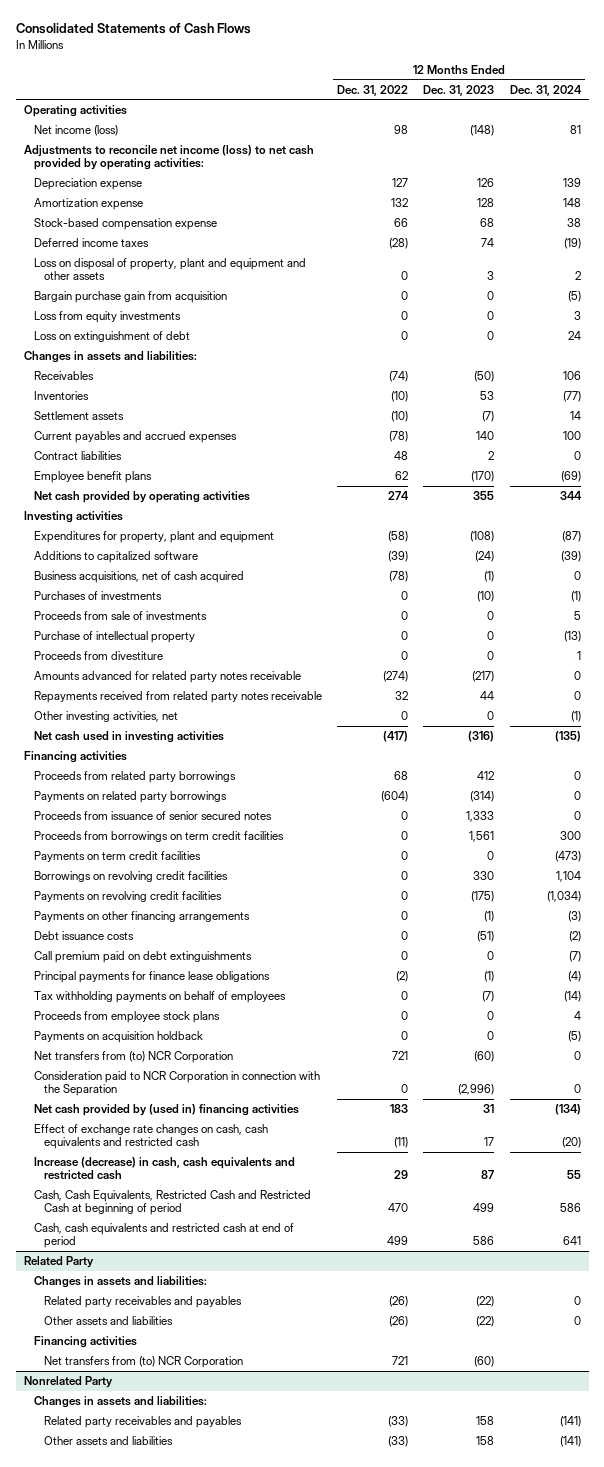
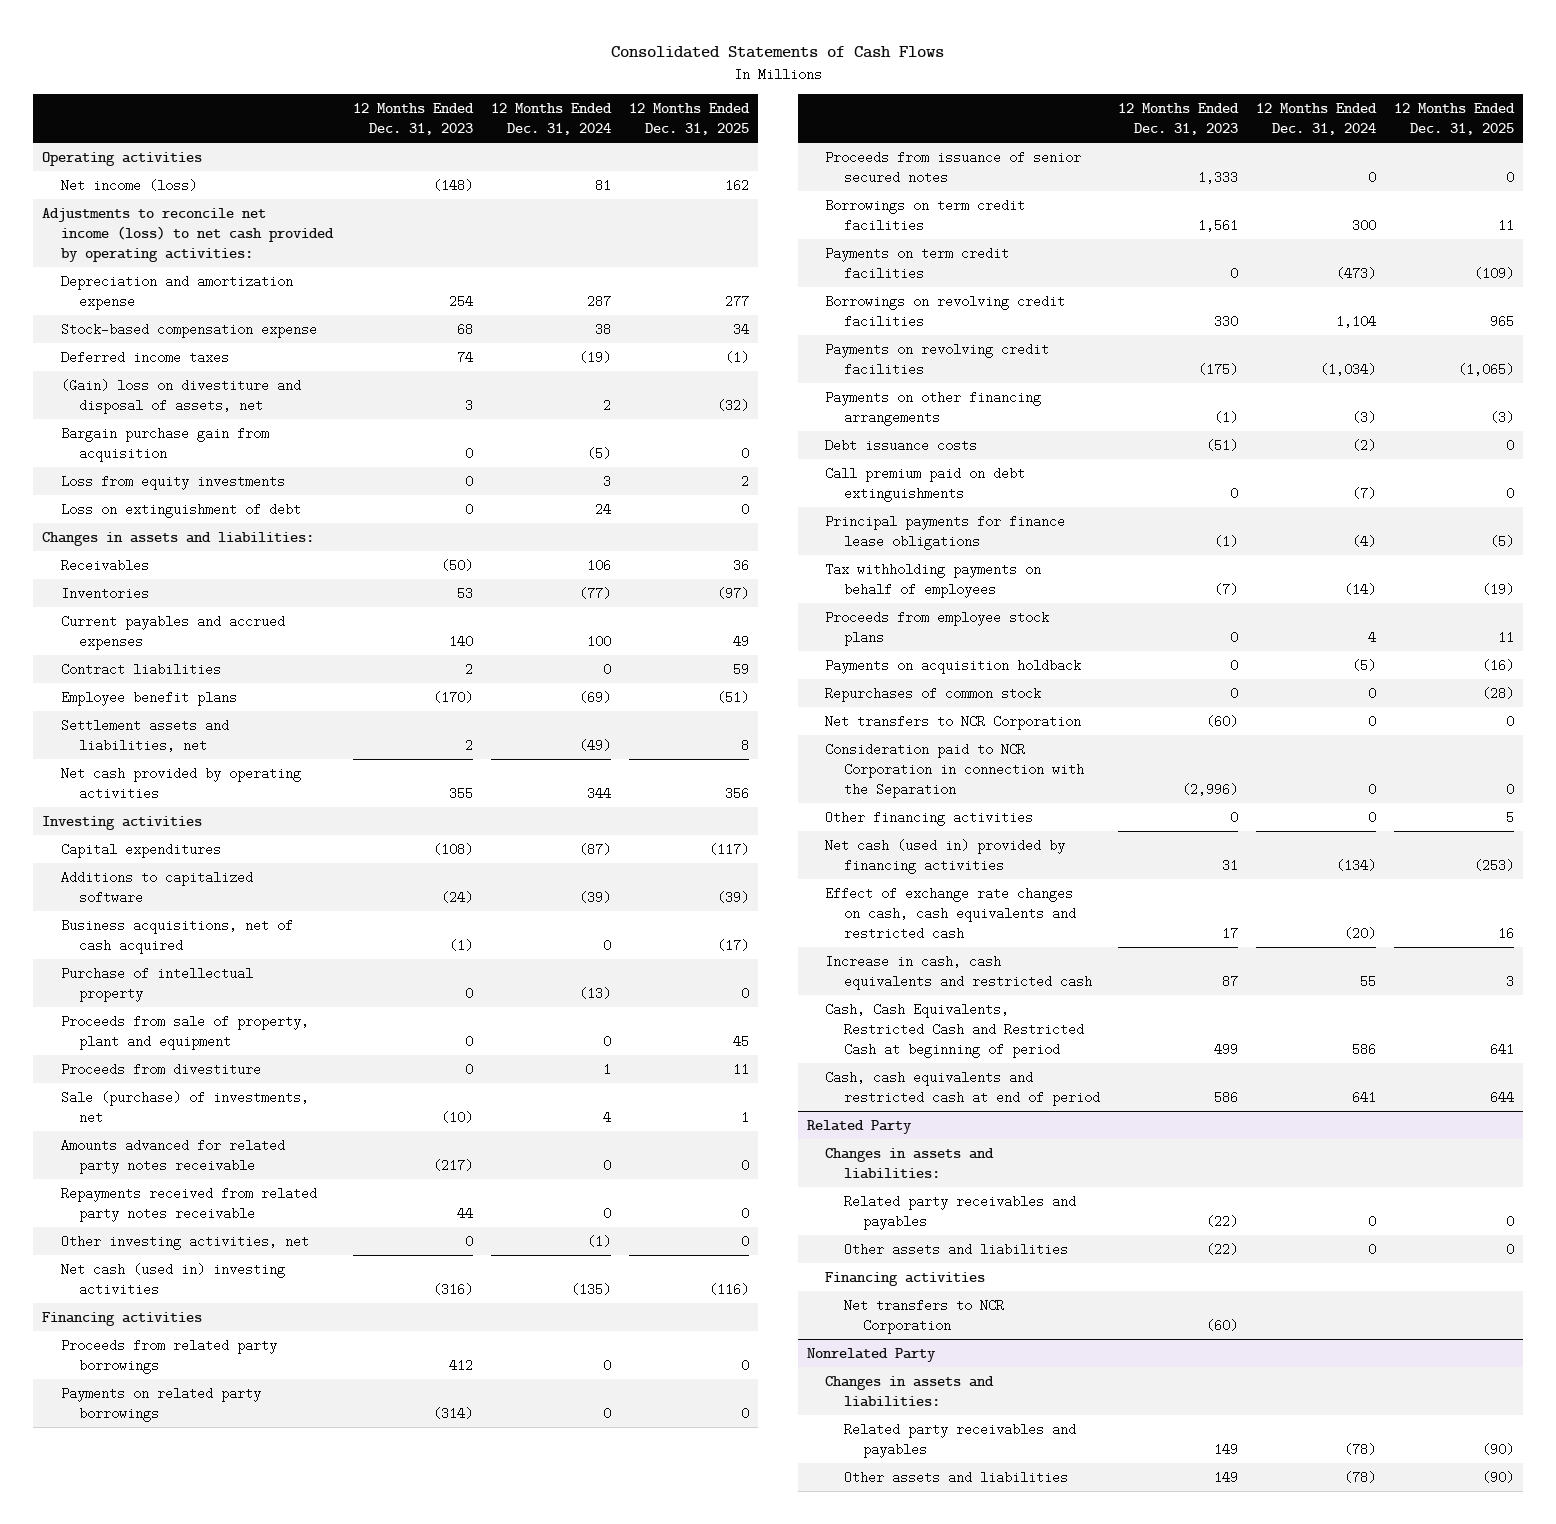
- | 12 Months Ended Dec. 31, 2022 | 12 Months Ended Dec. 31, 2023 | 12 Months Ended Dec. 31, 2024
+ | 12 Months Ended Dec. 31, 2023 | 12 Months Ended Dec. 31, 2024 | 12 Months Ended Dec. 31, 2025
- Depreciation expense | 127 | 126 | 139
- Amortization expense | 132 | 128 | 148
+ Depreciation and amortization expense | 254 | 287 | 277
- Loss on disposal of property, plant and equipment and other assets | 0 | 3 | 2
+ (Gain) loss on divestiture and disposal of assets, net | 3 | 2 | (32)
- Settlement assets | (10) | (7) | 14
+ Settlement assets and liabilities, net | 2 | (49) | 8
- Expenditures for property, plant and equipment | (58) | (108) | (87)
+ Capital expenditures | (108) | (87) | (117)
- Purchases of investments | 0 | (10) | (1)
- Proceeds from sale of investments | 0 | 0 | 5
+ Proceeds from sale of property, plant and equipment | 0 | 0 | 45
+ Sale (purchase) of investments, net | (10) | 4 | 1
- Net cash used in investing activities | (417) | (316) | (135)
+ Net cash (used in) investing activities | (316) | (135) | (116)
- Proceeds from borrowings on term credit facilities | 0 | 1,561 | 300
+ Borrowings on term credit facilities | 1,561 | 300 | 11
- Net transfers from (to) NCR Corporation | 721 | (60) | 0
+ Repurchases of common stock | 0 | 0 | (28)
+ Net transfers to NCR Corporation | (60) | 0 | 0
- Net cash provided by (used in) financing activities | 183 | 31 | (134)
+ Other financing activities | 0 | 0 | 5
+ Net cash (used in) provided by financing activities | 31 | (134) | (253)
- Increase (decrease) in cash, cash equivalents and restricted cash | 29 | 87 | 55
+ Increase in cash, cash equivalents and restricted cash | 87 | 55 | 3
@ Related Party
- Net transfers from (to) NCR Corporation | 721 | (60) |
+ Net transfers to NCR Corporation | (60) | |
@ Nonrelated Party
- Related party receivables and payables | (33) | 158 | (141)
- Other assets and liabilities | (33) | 158 | (141)
+ Related party receivables and payables | 149 | (78) | (90)
+ Other assets and liabilities | 149 | (78) | (90)

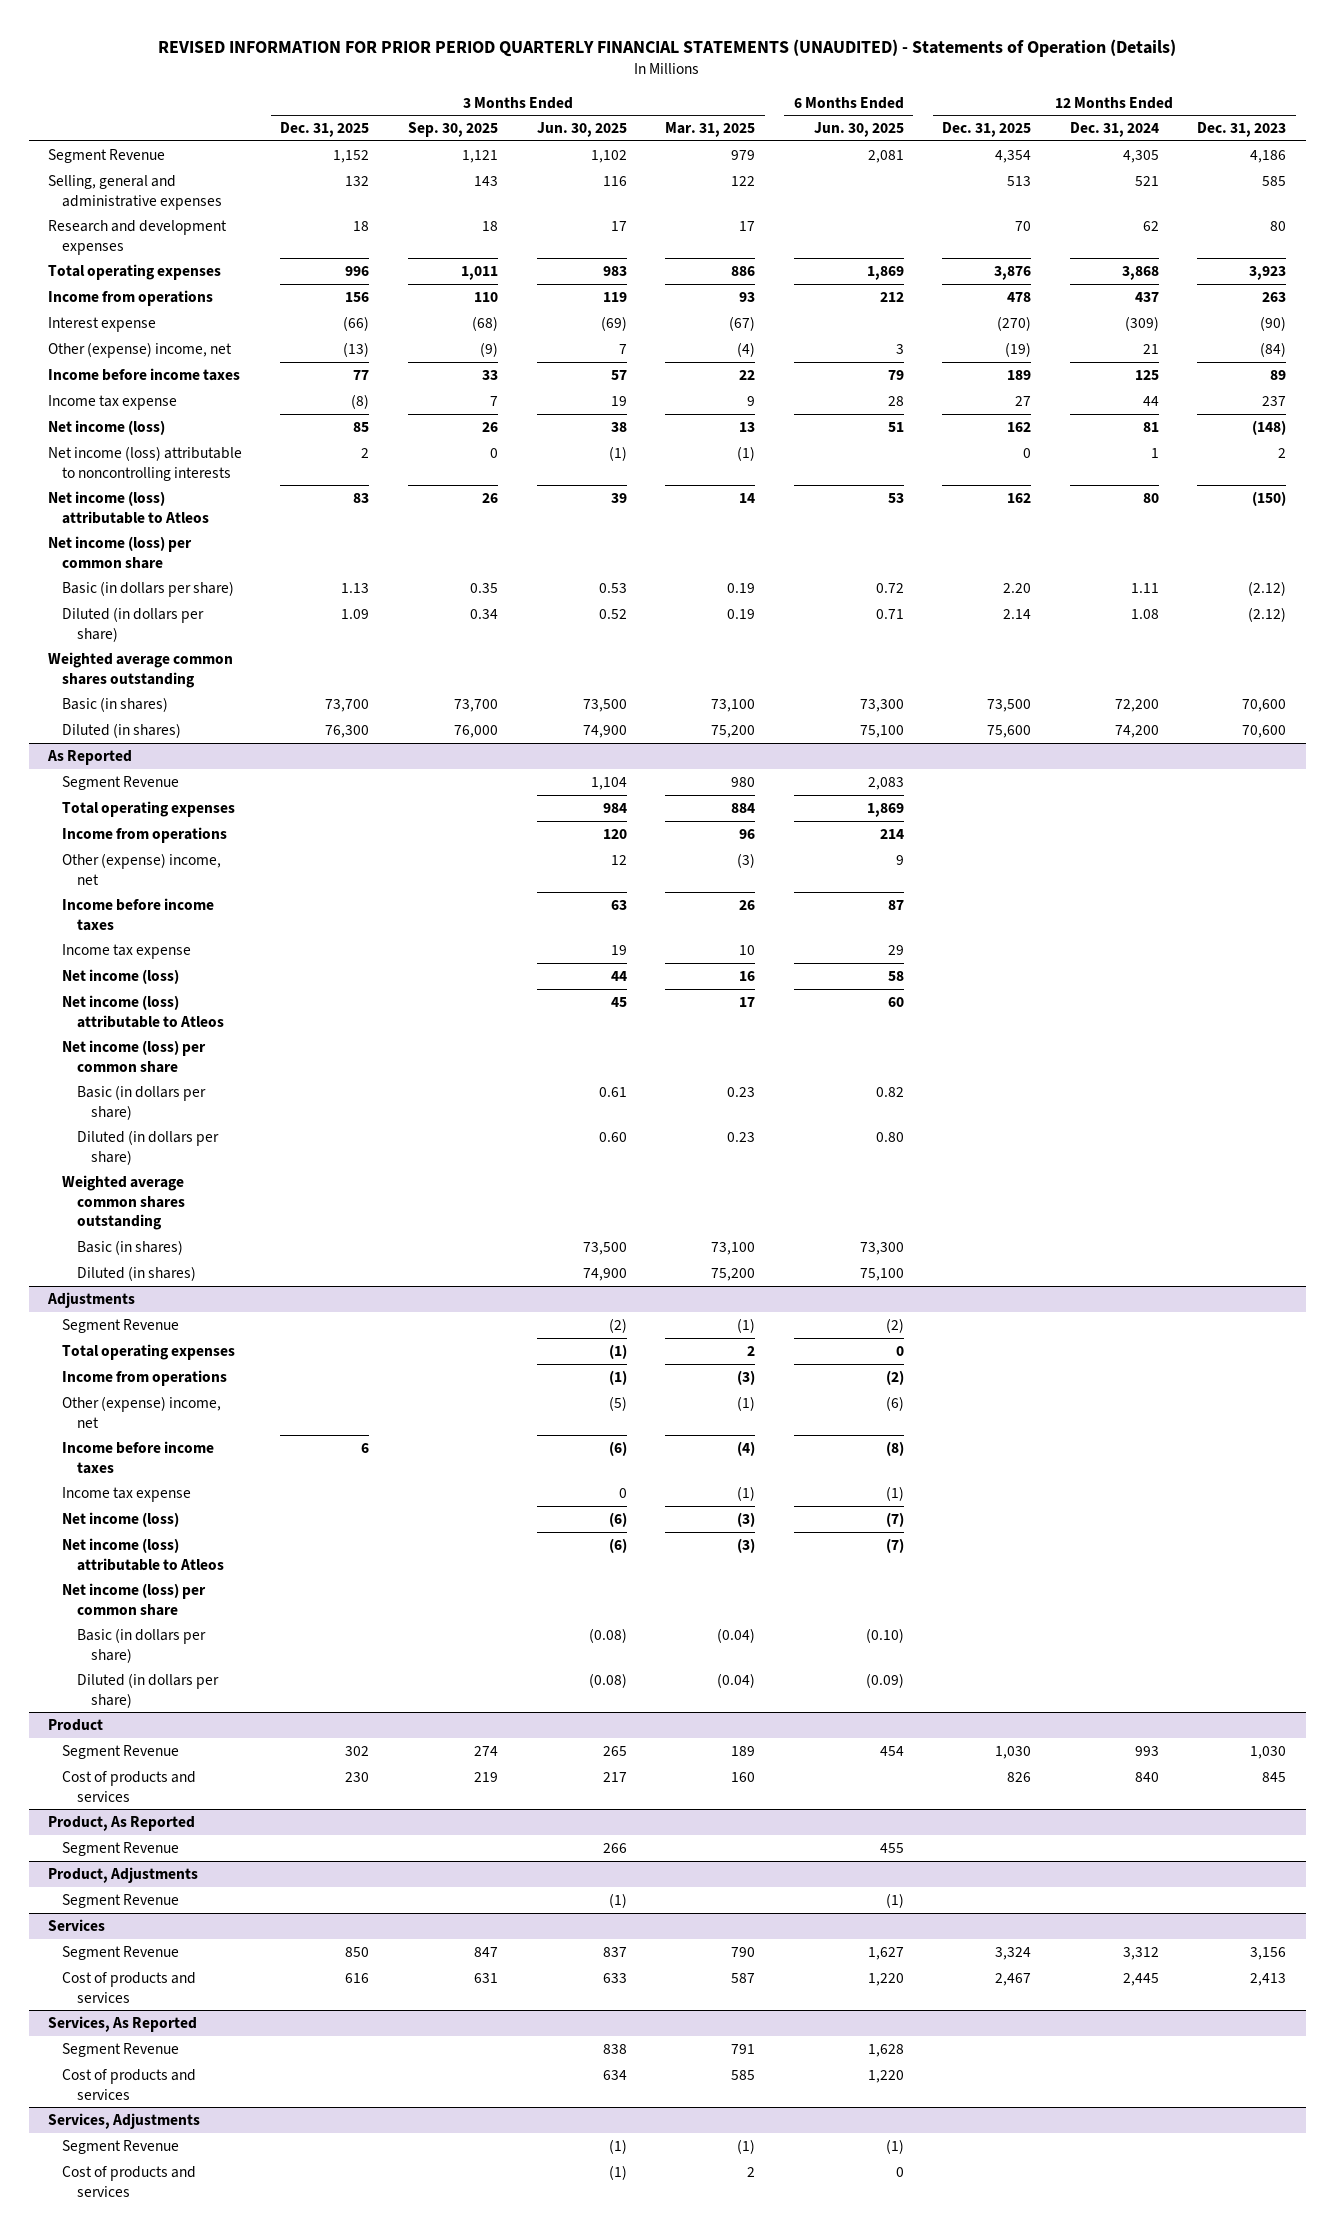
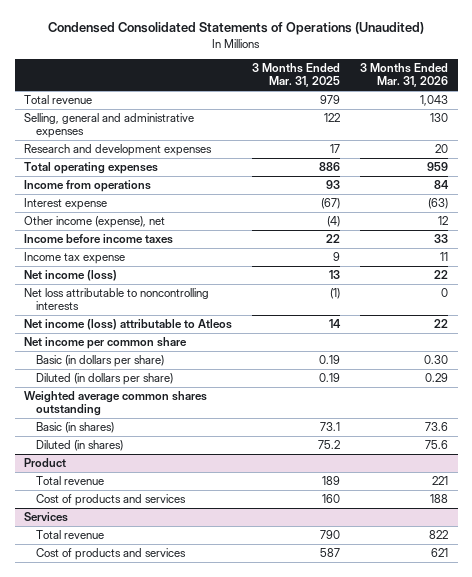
- REVISED INFORMATION FOR PRIOR PERIOD QUARTERLY FINANCIAL STATEMENTS (UNAUDITED) - Statements of Operation (Details)
+ Condensed Consolidated Statements of Operations (Unaudited)
- | 3 Months Ended Dec. 31, 2025 | 3 Months Ended Sep. 30, 2025 | 3 Months Ended Jun. 30, 2025 | 3 Months Ended Mar. 31, 2025 | 6 Months Ended Jun. 30, 2025 | 12 Months Ended Dec. 31, 2025 | 12 Months Ended Dec. 31, 2024 | 12 Months Ended Dec. 31, 2023
+ | 3 Months Ended Mar. 31, 2025 | 3 Months Ended Mar. 31, 2026
- Segment Revenue | 1,152 | 1,121 | 1,102 | 979 | 2,081 | 4,354 | 4,305 | 4,186
+ Total revenue | 979 | 1,043
- Other (expense) income, net | (13) | (9) | 7 | (4) | 3 | (19) | 21 | (84)
+ Other income (expense), net | (4) | 12
- Net income (loss) attributable to noncontrolling interests | 2 | 0 | (1) | (1) | | 0 | 1 | 2
+ Net loss attributable to noncontrolling interests | (1) | 0
- Net income (loss) per common share
+ Net income per common share
- Basic (in shares) | 73,700 | 73,700 | 73,500 | 73,100 | 73,300 | 73,500 | 72,200 | 70,600
- Diluted (in shares) | 76,300 | 76,000 | 74,900 | 75,200 | 75,100 | 75,600 | 74,200 | 70,600
- As Reported
- Segment Revenue | | | 1,104 | 980 | 2,083 | | |
- Total operating expenses | | | 984 | 884 | 1,869 | | |
- Income from operations | | | 120 | 96 | 214 | | |
- Other (expense) income, net | | | 12 | (3) | 9 | | |
- Income before income taxes | | | 63 | 26 | 87 | | |
- Income tax expense | | | 19 | 10 | 29 | | |
- Net income (loss) | | | 44 | 16 | 58 | | |
- Net income (loss) attributable to Atleos | | | 45 | 17 | 60 | | |
- Net income (loss) per common share
- Basic (in dollars per share) | | | 0.61 | 0.23 | 0.82 | | |
- Diluted (in dollars per share) | | | 0.60 | 0.23 | 0.80 | | |
- Weighted average common shares outstanding
- Basic (in shares) | | | 73,500 | 73,100 | 73,300 | | |
- Diluted (in shares) | | | 74,900 | 75,200 | 75,100 | | |
- Adjustments
- Segment Revenue | | | (2) | (1) | (2) | | |
- Total operating expenses | | | (1) | 2 | 0 | | |
- Income from operations | | | (1) | (3) | (2) | | |
- Other (expense) income, net | | | (5) | (1) | (6) | | |
- Income before income taxes | 6 | | (6) | (4) | (8) | | |
- Income tax expense | | | 0 | (1) | (1) | | |
- Net income (loss) | | | (6) | (3) | (7) | | |
- Net income (loss) attributable to Atleos | | | (6) | (3) | (7) | | |
- Net income (loss) per common share
- Basic (in dollars per share) | | | (0.08) | (0.04) | (0.10) | | |
- Diluted (in dollars per share) | | | (0.08) | (0.04) | (0.09) | | |
+ Basic (in shares) | 73.1 | 73.6
+ Diluted (in shares) | 75.2 | 75.6
@ Product
- Segment Revenue | 302 | 274 | 265 | 189 | 454 | 1,030 | 993 | 1,030
+ Total revenue | 189 | 221
- Product, As Reported
- Segment Revenue | | | 266 | | 455 | | |
- Product, Adjustments
- Segment Revenue | | | (1) | | (1) | | |
@ Services
- Segment Revenue | 850 | 847 | 837 | 790 | 1,627 | 3,324 | 3,312 | 3,156
+ Total revenue | 790 | 822
- Services, As Reported
- Segment Revenue | | | 838 | 791 | 1,628 | | |
- Cost of products and services | | | 634 | 585 | 1,220 | | |
- Services, Adjustments
- Segment Revenue | | | (1) | (1) | (1) | | |
- Cost of products and services | | | (1) | 2 | 0 | | |

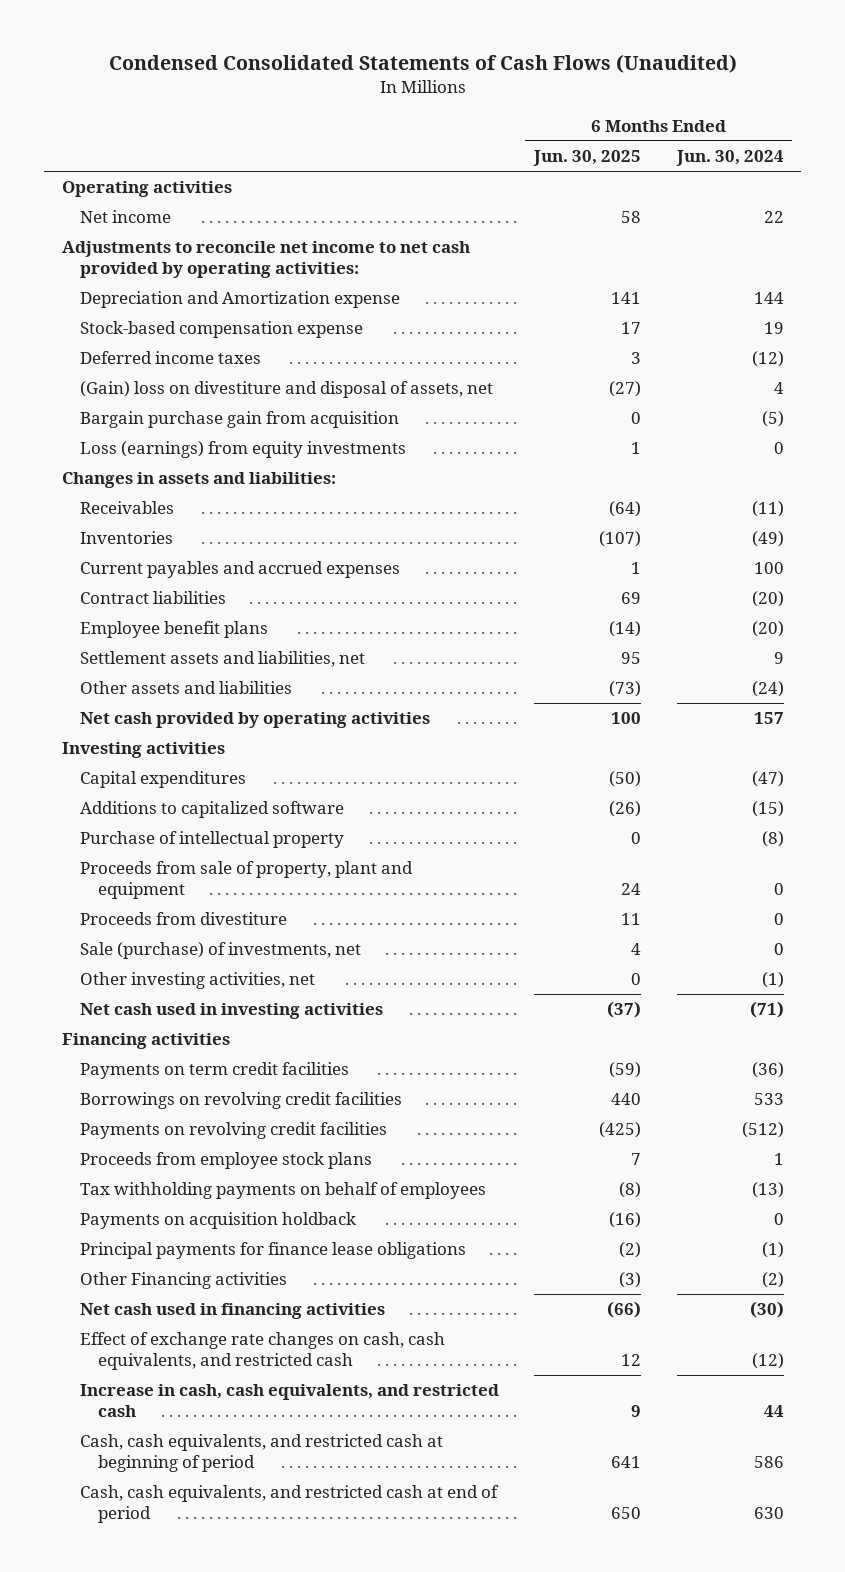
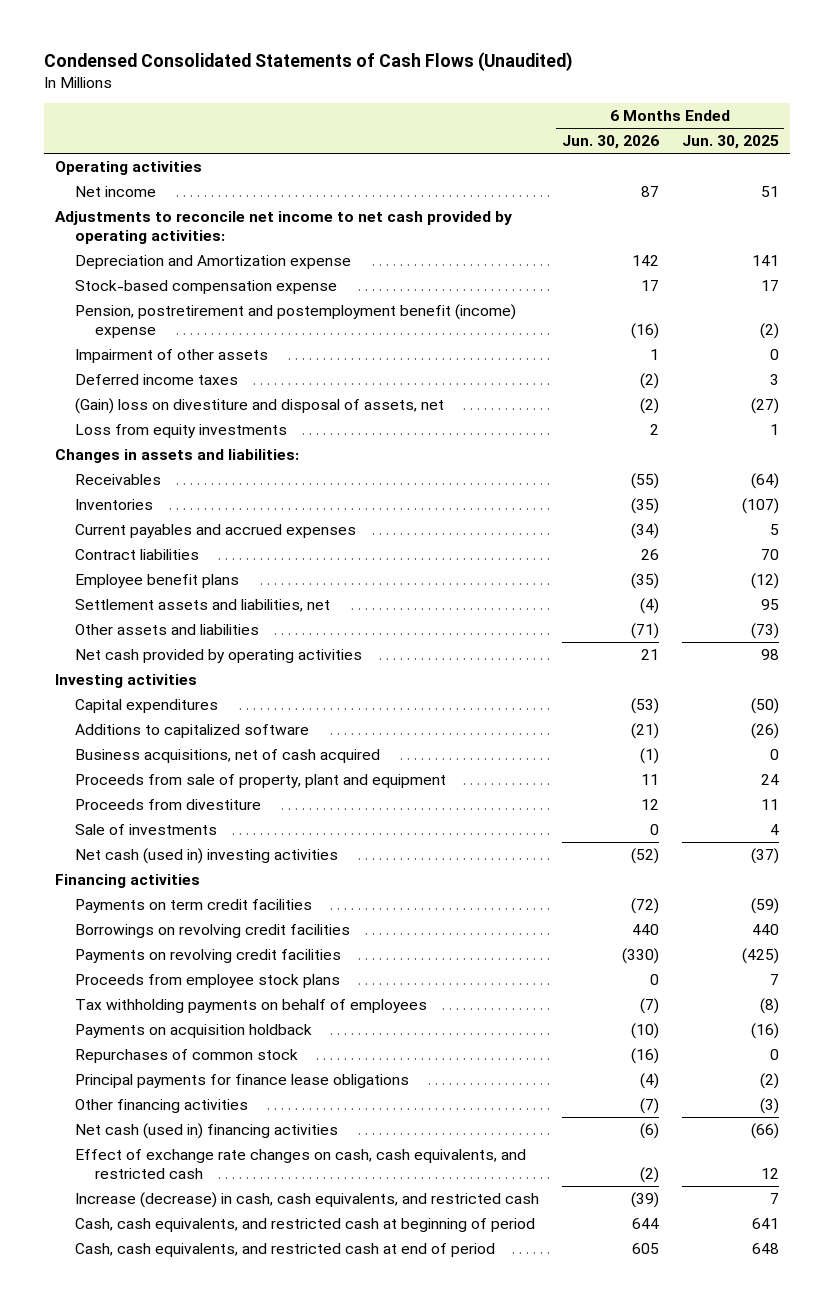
- | 6 Months Ended Jun. 30, 2025 | 6 Months Ended Jun. 30, 2024
+ | 6 Months Ended Jun. 30, 2026 | 6 Months Ended Jun. 30, 2025
- Net income | 58 | 22
+ Net income | 87 | 51
+ Pension, postretirement and postemployment benefit (income) expense | (16) | (2)
+ Impairment of other assets | 1 | 0
- Bargain purchase gain from acquisition | 0 | (5)
- Loss (earnings) from equity investments | 1 | 0
+ Loss from equity investments | 2 | 1
- Current payables and accrued expenses | 1 | 100
- Contract liabilities | 69 | (20)
- Employee benefit plans | (14) | (20)
+ Current payables and accrued expenses | (34) | 5
+ Contract liabilities | 26 | 70
+ Employee benefit plans | (35) | (12)
- Net cash provided by operating activities | 100 | 157
+ Net cash provided by operating activities | 21 | 98
- Purchase of intellectual property | 0 | (8)
+ Business acquisitions, net of cash acquired | (1) | 0
- Sale (purchase) of investments, net | 4 | 0
- Other investing activities, net | 0 | (1)
- Net cash used in investing activities | (37) | (71)
+ Sale of investments | 0 | 4
+ Net cash (used in) investing activities | (52) | (37)
+ Repurchases of common stock | (16) | 0
- Other Financing activities | (3) | (2)
- Net cash used in financing activities | (66) | (30)
+ Other financing activities | (7) | (3)
+ Net cash (used in) financing activities | (6) | (66)
- Increase in cash, cash equivalents, and restricted cash | 9 | 44
+ Increase (decrease) in cash, cash equivalents, and restricted cash | (39) | 7
- Cash, cash equivalents, and restricted cash at end of period | 650 | 630
+ Cash, cash equivalents, and restricted cash at end of period | 605 | 648

